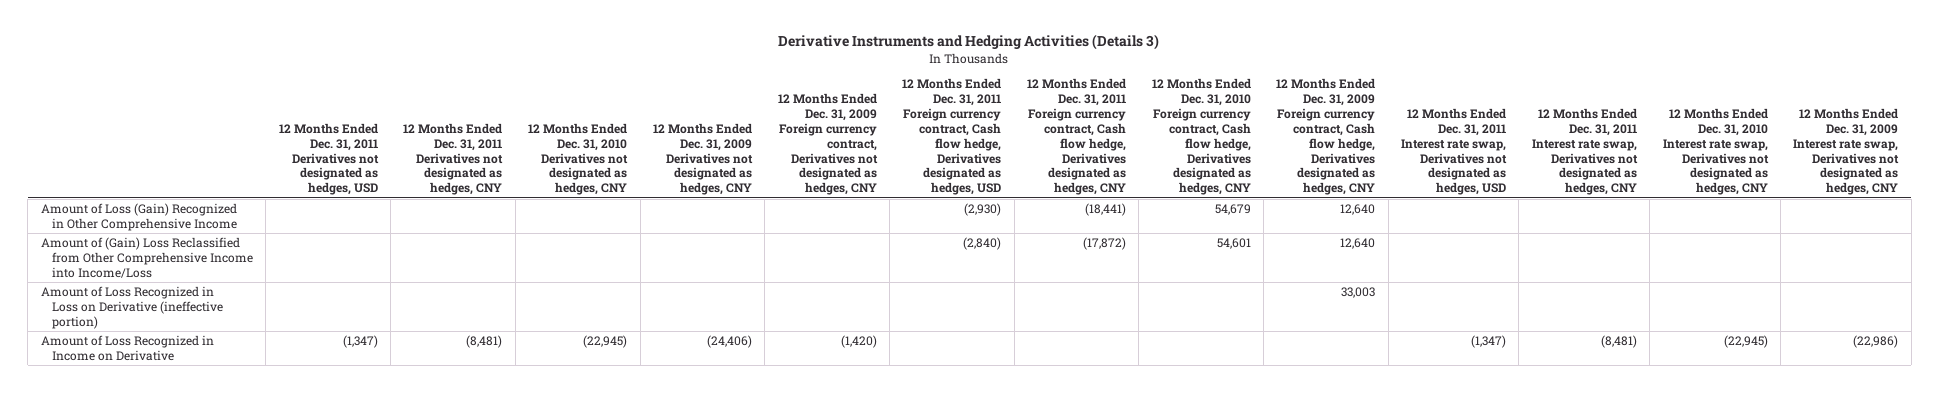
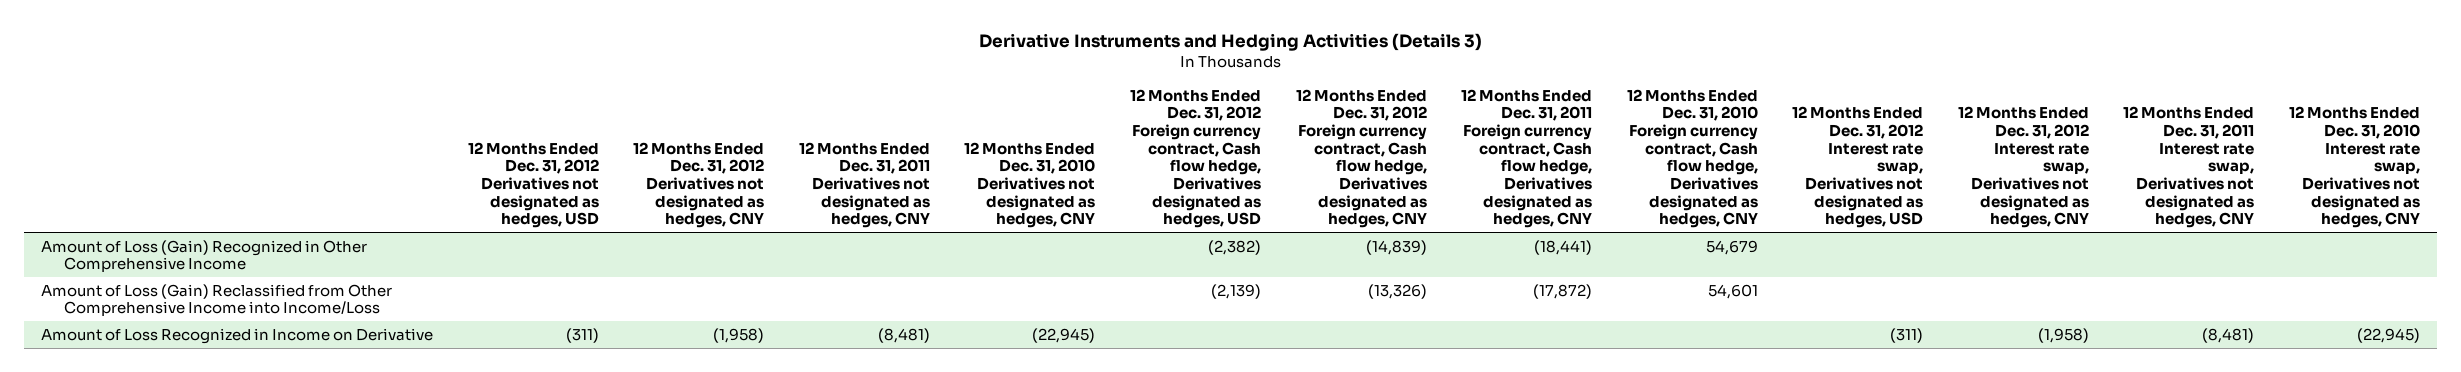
- | 12 Months Ended Dec. 31, 2011 Derivatives not designated as hedges, USD | 12 Months Ended Dec. 31, 2011 Derivatives not designated as hedges, CNY | 12 Months Ended Dec. 31, 2010 Derivatives not designated as hedges, CNY | 12 Months Ended Dec. 31, 2009 Derivatives not designated as hedges, CNY | 12 Months Ended Dec. 31, 2009 Foreign currency contract, Derivatives not designated as hedges, CNY | 12 Months Ended Dec. 31, 2011 Foreign currency contract, Cash flow hedge, Derivatives designated as hedges, USD | 12 Months Ended Dec. 31, 2011 Foreign currency contract, Cash flow hedge, Derivatives designated as hedges, CNY | 12 Months Ended Dec. 31, 2010 Foreign currency contract, Cash flow hedge, Derivatives designated as hedges, CNY | 12 Months Ended Dec. 31, 2009 Foreign currency contract, Cash flow hedge, Derivatives designated as hedges, CNY | 12 Months Ended Dec. 31, 2011 Interest rate swap, Derivatives not designated as hedges, USD | 12 Months Ended Dec. 31, 2011 Interest rate swap, Derivatives not designated as hedges, CNY | 12 Months Ended Dec. 31, 2010 Interest rate swap, Derivatives not designated as hedges, CNY | 12 Months Ended Dec. 31, 2009 Interest rate swap, Derivatives not designated as hedges, CNY
+ | 12 Months Ended Dec. 31, 2012 Derivatives not designated as hedges, USD | 12 Months Ended Dec. 31, 2012 Derivatives not designated as hedges, CNY | 12 Months Ended Dec. 31, 2011 Derivatives not designated as hedges, CNY | 12 Months Ended Dec. 31, 2010 Derivatives not designated as hedges, CNY | 12 Months Ended Dec. 31, 2012 Foreign currency contract, Cash flow hedge, Derivatives designated as hedges, USD | 12 Months Ended Dec. 31, 2012 Foreign currency contract, Cash flow hedge, Derivatives designated as hedges, CNY | 12 Months Ended Dec. 31, 2011 Foreign currency contract, Cash flow hedge, Derivatives designated as hedges, CNY | 12 Months Ended Dec. 31, 2010 Foreign currency contract, Cash flow hedge, Derivatives designated as hedges, CNY | 12 Months Ended Dec. 31, 2012 Interest rate swap, Derivatives not designated as hedges, USD | 12 Months Ended Dec. 31, 2012 Interest rate swap, Derivatives not designated as hedges, CNY | 12 Months Ended Dec. 31, 2011 Interest rate swap, Derivatives not designated as hedges, CNY | 12 Months Ended Dec. 31, 2010 Interest rate swap, Derivatives not designated as hedges, CNY
- Amount of (Gain) Loss Reclassified from Other Comprehensive Income into Income/Loss | | | | | | (2,840) | (17,872) | 54,601 | 12,640 | | | |
- Amount of Loss Recognized in Loss on Derivative (ineffective portion) | | | | | | | | | 33,003 | | | |
+ Amount of Loss (Gain) Reclassified from Other Comprehensive Income into Income/Loss | | | | | (2,139) | (13,326) | (17,872) | 54,601 | | | |

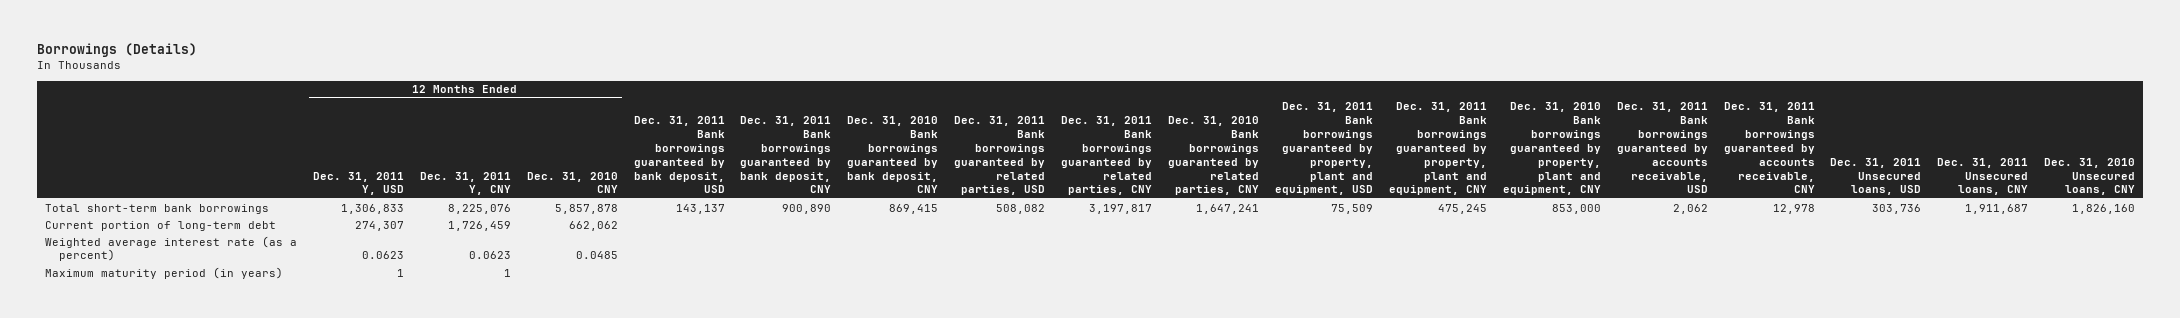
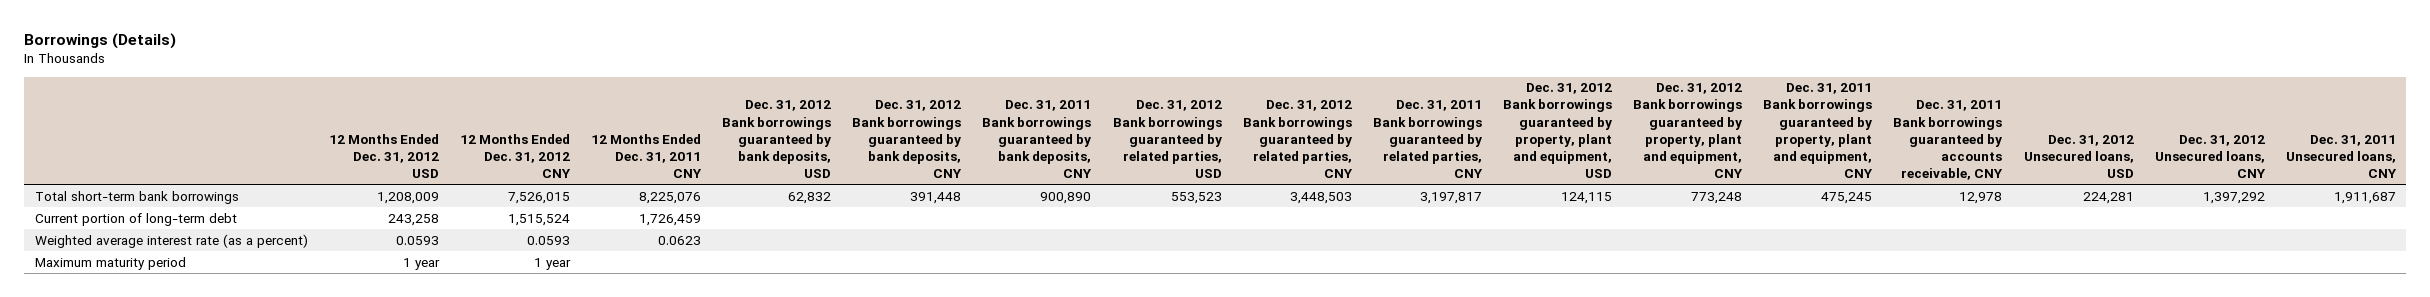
- | 12 Months Ended Dec. 31, 2011 Y, USD | 12 Months Ended Dec. 31, 2011 Y, CNY | 12 Months Ended Dec. 31, 2010 CNY | Dec. 31, 2011 Bank borrowings guaranteed by bank deposit, USD | Dec. 31, 2011 Bank borrowings guaranteed by bank deposit, CNY | Dec. 31, 2010 Bank borrowings guaranteed by bank deposit, CNY | Dec. 31, 2011 Bank borrowings guaranteed by related parties, USD | Dec. 31, 2011 Bank borrowings guaranteed by related parties, CNY | Dec. 31, 2010 Bank borrowings guaranteed by related parties, CNY | Dec. 31, 2011 Bank borrowings guaranteed by property, plant and equipment, USD | Dec. 31, 2011 Bank borrowings guaranteed by property, plant and equipment, CNY | Dec. 31, 2010 Bank borrowings guaranteed by property, plant and equipment, CNY | Dec. 31, 2011 Bank borrowings guaranteed by accounts receivable, USD | Dec. 31, 2011 Bank borrowings guaranteed by accounts receivable, CNY | Dec. 31, 2011 Unsecured loans, USD | Dec. 31, 2011 Unsecured loans, CNY | Dec. 31, 2010 Unsecured loans, CNY
+ | 12 Months Ended Dec. 31, 2012 USD | 12 Months Ended Dec. 31, 2012 CNY | 12 Months Ended Dec. 31, 2011 CNY | Dec. 31, 2012 Bank borrowings guaranteed by bank deposits, USD | Dec. 31, 2012 Bank borrowings guaranteed by bank deposits, CNY | Dec. 31, 2011 Bank borrowings guaranteed by bank deposits, CNY | Dec. 31, 2012 Bank borrowings guaranteed by related parties, USD | Dec. 31, 2012 Bank borrowings guaranteed by related parties, CNY | Dec. 31, 2011 Bank borrowings guaranteed by related parties, CNY | Dec. 31, 2012 Bank borrowings guaranteed by property, plant and equipment, USD | Dec. 31, 2012 Bank borrowings guaranteed by property, plant and equipment, CNY | Dec. 31, 2011 Bank borrowings guaranteed by property, plant and equipment, CNY | Dec. 31, 2011 Bank borrowings guaranteed by accounts receivable, CNY | Dec. 31, 2012 Unsecured loans, USD | Dec. 31, 2012 Unsecured loans, CNY | Dec. 31, 2011 Unsecured loans, CNY
- Maximum maturity period (in years) | 1 | 1 | | | | | | | | | | | | | | |
+ Maximum maturity period | 1 year | 1 year | | | | | | | | | | | | | |

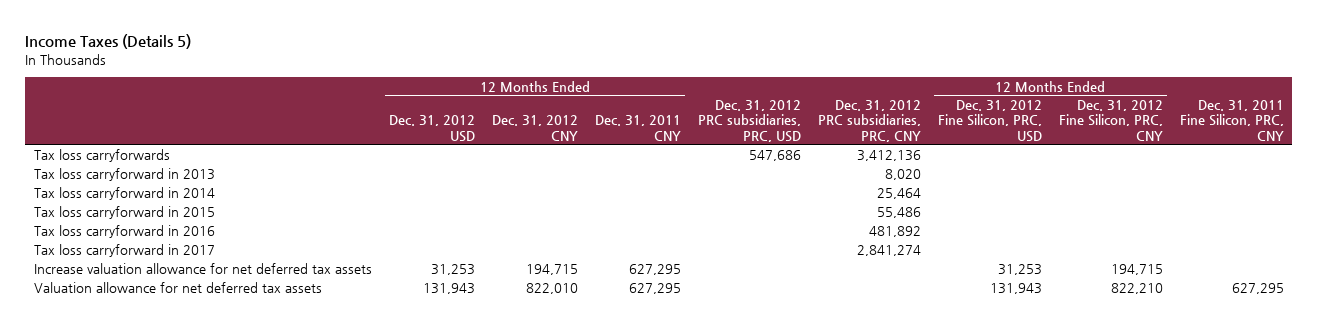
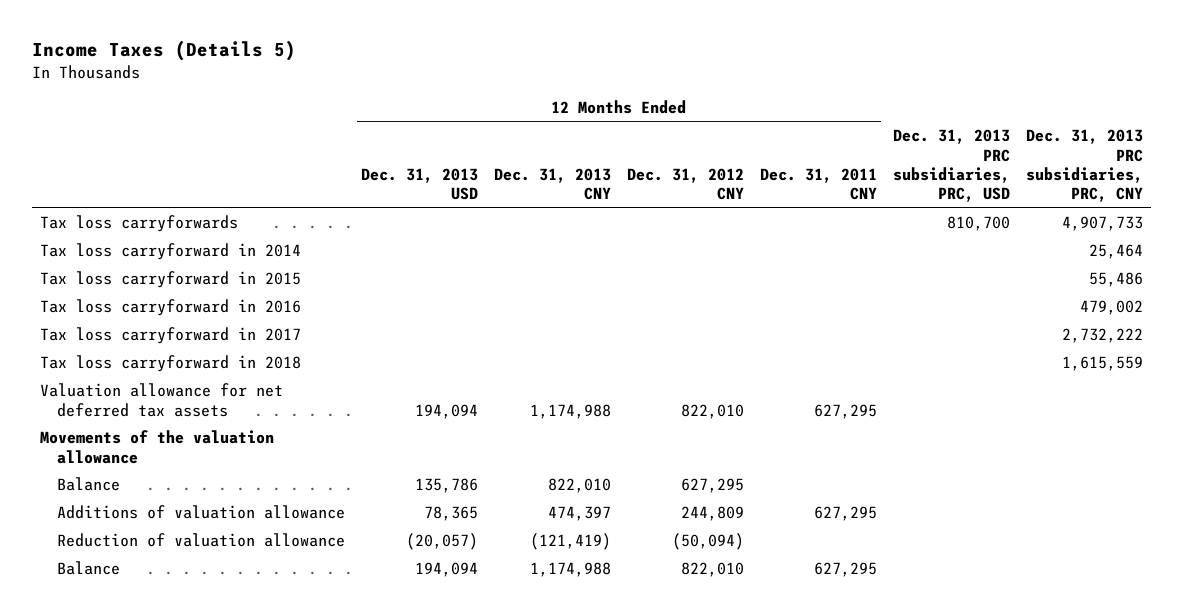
- | 12 Months Ended Dec. 31, 2012 USD | 12 Months Ended Dec. 31, 2012 CNY | 12 Months Ended Dec. 31, 2011 CNY | Dec. 31, 2012 PRC subsidiaries, PRC, USD | Dec. 31, 2012 PRC subsidiaries, PRC, CNY | 12 Months Ended Dec. 31, 2012 Fine Silicon, PRC, USD | 12 Months Ended Dec. 31, 2012 Fine Silicon, PRC, CNY | Dec. 31, 2011 Fine Silicon, PRC, CNY
+ | 12 Months Ended Dec. 31, 2013 USD | 12 Months Ended Dec. 31, 2013 CNY | 12 Months Ended Dec. 31, 2012 CNY | 12 Months Ended Dec. 31, 2011 CNY | Dec. 31, 2013 PRC subsidiaries, PRC, USD | Dec. 31, 2013 PRC subsidiaries, PRC, CNY
- Tax loss carryforward in 2013 | | | | | 8,020 | | |
- Increase valuation allowance for net deferred tax assets | 31,253 | 194,715 | 627,295 | | | 31,253 | 194,715 |
+ Tax loss carryforward in 2018 | | | | | | 1,615,559
+ Movements of the valuation allowance
+ Balance | 135,786 | 822,010 | 627,295 | | |
+ Additions of valuation allowance | 78,365 | 474,397 | 244,809 | 627,295 | |
+ Reduction of valuation allowance | (20,057) | (121,419) | (50,094) | | |
+ Balance | 194,094 | 1,174,988 | 822,010 | 627,295 | |

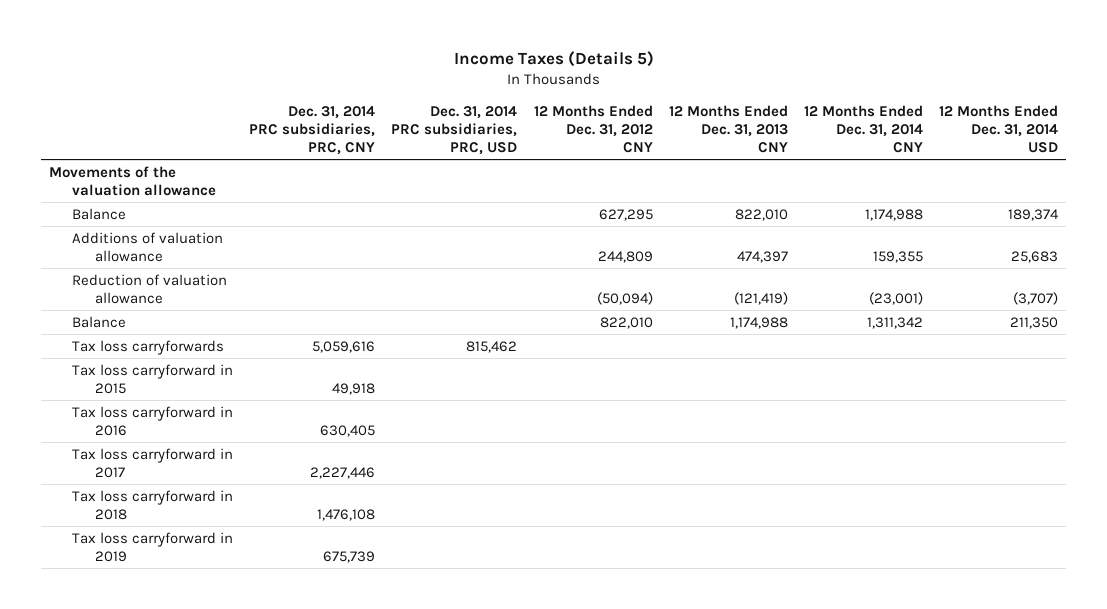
- | 12 Months Ended Dec. 31, 2013 USD | 12 Months Ended Dec. 31, 2013 CNY | 12 Months Ended Dec. 31, 2012 CNY | 12 Months Ended Dec. 31, 2011 CNY | Dec. 31, 2013 PRC subsidiaries, PRC, USD | Dec. 31, 2013 PRC subsidiaries, PRC, CNY
+ | Dec. 31, 2014 PRC subsidiaries, PRC, CNY | Dec. 31, 2014 PRC subsidiaries, PRC, USD | 12 Months Ended Dec. 31, 2012 CNY | 12 Months Ended Dec. 31, 2013 CNY | 12 Months Ended Dec. 31, 2014 CNY | 12 Months Ended Dec. 31, 2014 USD
- Tax loss carryforward in 2014 | | | | | | 25,464
- Valuation allowance for net deferred tax assets | 194,094 | 1,174,988 | 822,010 | 627,295 | |
moved down: Tax loss carryforwards | 5,059,616 | 815,462 | | | |
moved down: Tax loss carryforward in 2015 | 49,918 | | | | |
moved down: Tax loss carryforward in 2016 | 630,405 | | | | |
moved down: Tax loss carryforward in 2017 | 2,227,446 | | | | |
moved down: Tax loss carryforward in 2018 | 1,476,108 | | | | |
+ Tax loss carryforward in 2019 | 675,739 | | | | |

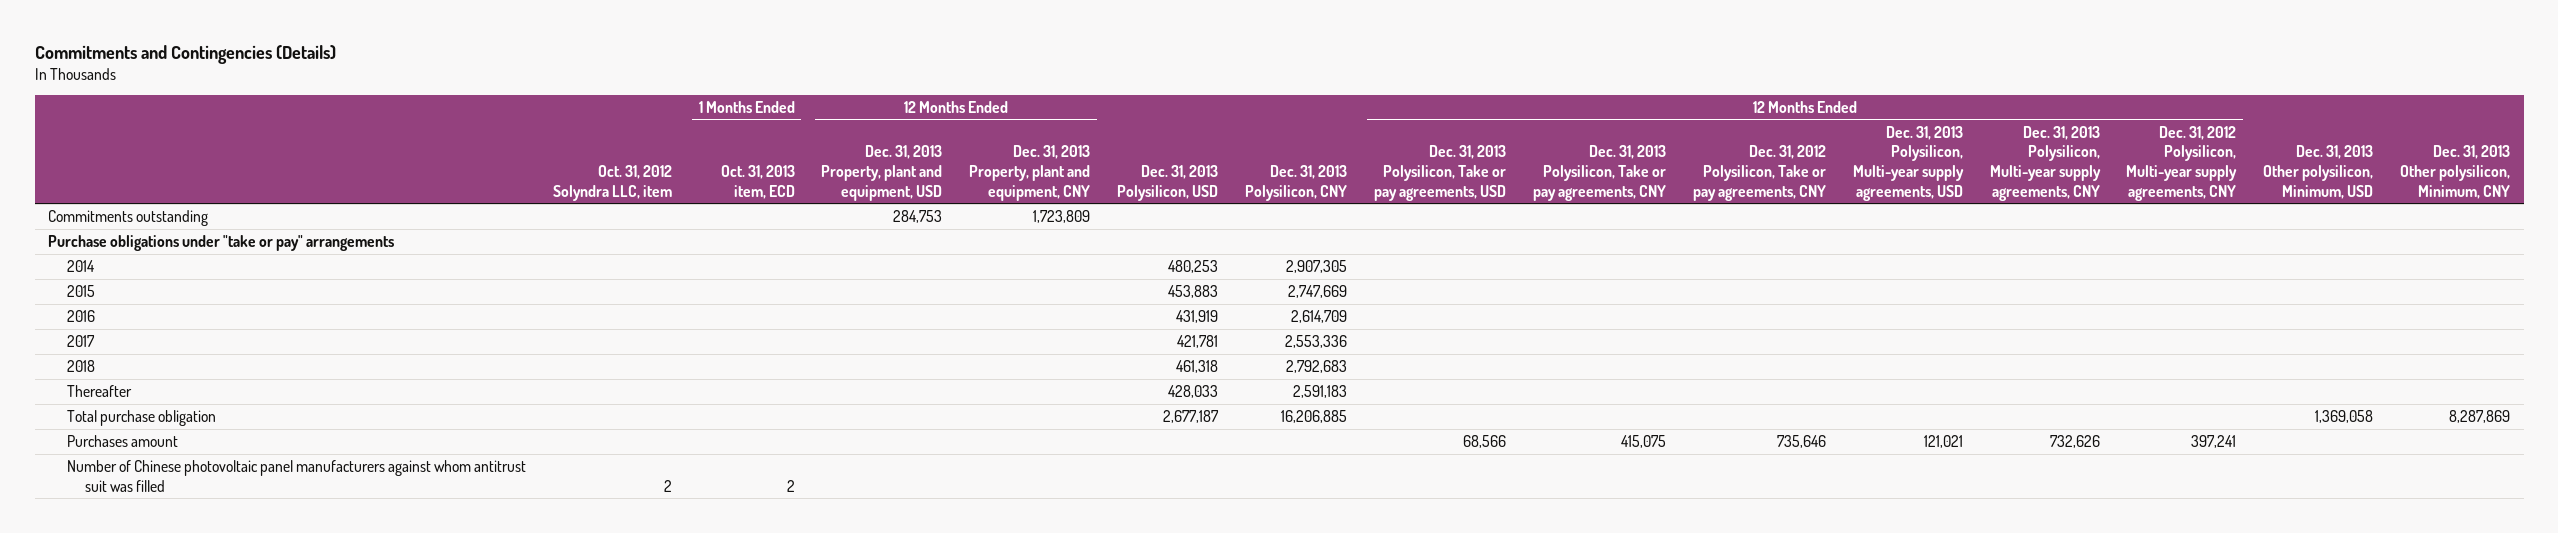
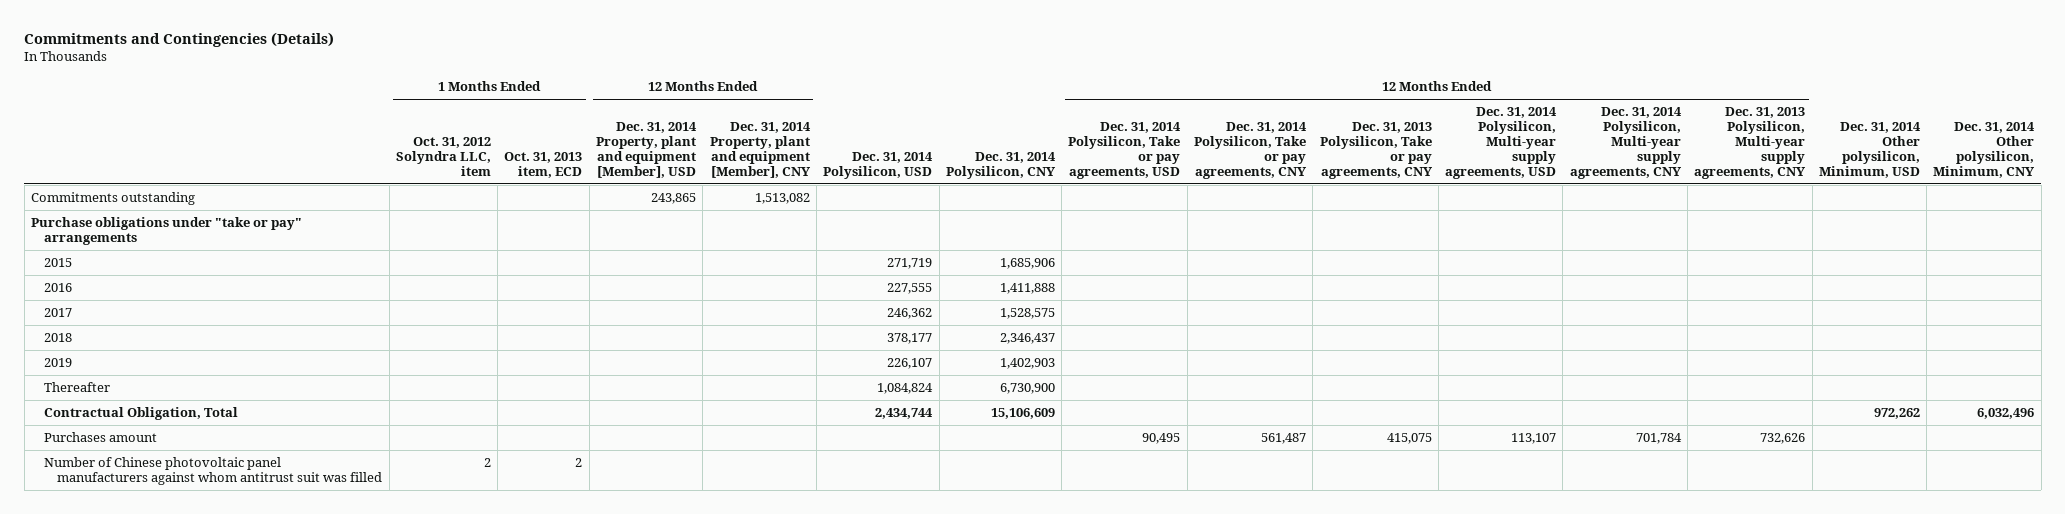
- | Oct. 31, 2012 Solyndra LLC, item | 1 Months Ended Oct. 31, 2013 item, ECD | 12 Months Ended Dec. 31, 2013 Property, plant and equipment, USD | 12 Months Ended Dec. 31, 2013 Property, plant and equipment, CNY | Dec. 31, 2013 Polysilicon, USD | Dec. 31, 2013 Polysilicon, CNY | 12 Months Ended Dec. 31, 2013 Polysilicon, Take or pay agreements, USD | 12 Months Ended Dec. 31, 2013 Polysilicon, Take or pay agreements, CNY | 12 Months Ended Dec. 31, 2012 Polysilicon, Take or pay agreements, CNY | 12 Months Ended Dec. 31, 2013 Polysilicon, Multi-year supply agreements, USD | 12 Months Ended Dec. 31, 2013 Polysilicon, Multi-year supply agreements, CNY | 12 Months Ended Dec. 31, 2012 Polysilicon, Multi-year supply agreements, CNY | Dec. 31, 2013 Other polysilicon, Minimum, USD | Dec. 31, 2013 Other polysilicon, Minimum, CNY
+ | 1 Months Ended Oct. 31, 2012 Solyndra LLC, item | 1 Months Ended Oct. 31, 2013 item, ECD | 12 Months Ended Dec. 31, 2014 Property, plant and equipment [Member], USD | 12 Months Ended Dec. 31, 2014 Property, plant and equipment [Member], CNY | Dec. 31, 2014 Polysilicon, USD | Dec. 31, 2014 Polysilicon, CNY | 12 Months Ended Dec. 31, 2014 Polysilicon, Take or pay agreements, USD | 12 Months Ended Dec. 31, 2014 Polysilicon, Take or pay agreements, CNY | 12 Months Ended Dec. 31, 2013 Polysilicon, Take or pay agreements, CNY | 12 Months Ended Dec. 31, 2014 Polysilicon, Multi-year supply agreements, USD | 12 Months Ended Dec. 31, 2014 Polysilicon, Multi-year supply agreements, CNY | 12 Months Ended Dec. 31, 2013 Polysilicon, Multi-year supply agreements, CNY | Dec. 31, 2014 Other polysilicon, Minimum, USD | Dec. 31, 2014 Other polysilicon, Minimum, CNY
- 2014 | | | | | 480,253 | 2,907,305 | | | | | | | |
+ 2019 | | | | | 226,107 | 1,402,903 | | | | | | | |
- Total purchase obligation | | | | | 2,677,187 | 16,206,885 | | | | | | | 1,369,058 | 8,287,869
+ Contractual Obligation, Total | | | | | 2,434,744 | 15,106,609 | | | | | | | 972,262 | 6,032,496

